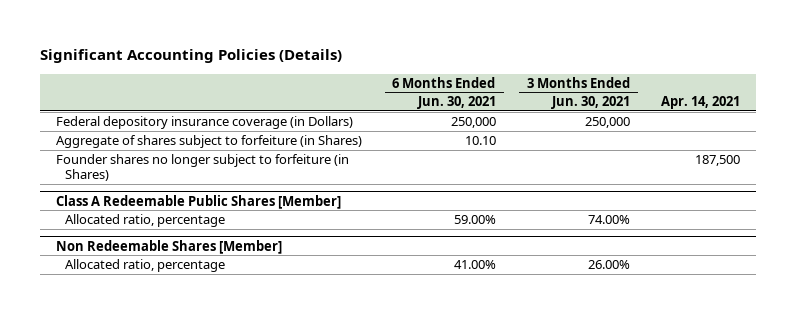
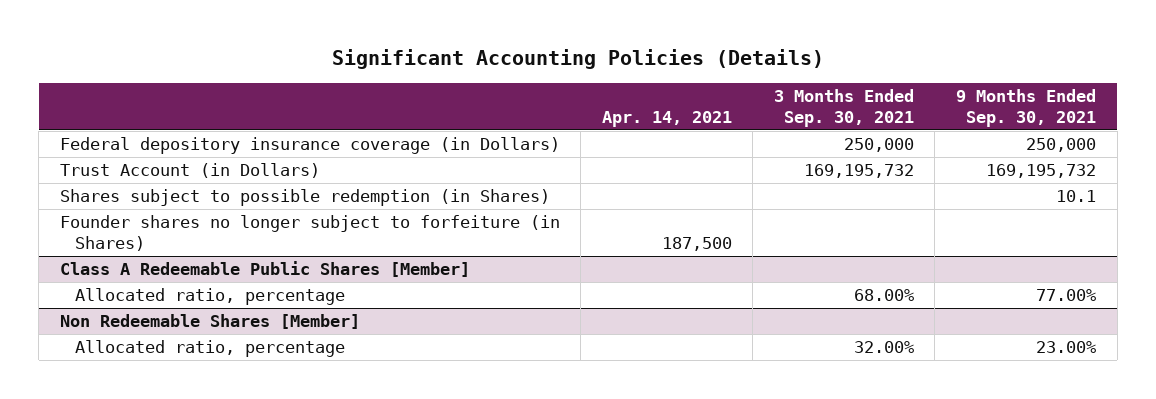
- | 6 Months Ended Jun. 30, 2021 | 3 Months Ended Jun. 30, 2021 | Apr. 14, 2021
+ | Apr. 14, 2021 | 3 Months Ended Sep. 30, 2021 | 9 Months Ended Sep. 30, 2021
- Aggregate of shares subject to forfeiture (in Shares) | 10.10 | |
+ Trust Account (in Dollars) | | 169,195,732 | 169,195,732
+ Shares subject to possible redemption (in Shares) | | | 10.1

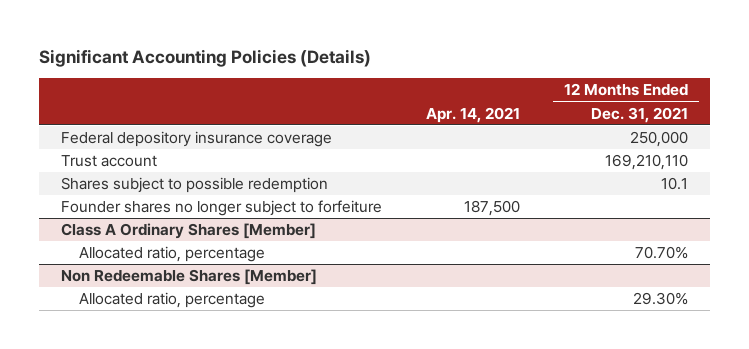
- | Apr. 14, 2021 | 3 Months Ended Sep. 30, 2021 | 9 Months Ended Sep. 30, 2021
+ | Apr. 14, 2021 | 12 Months Ended Dec. 31, 2021
- Federal depository insurance coverage (in Dollars) | | 250,000 | 250,000
- Trust Account (in Dollars) | | 169,195,732 | 169,195,732
- Shares subject to possible redemption (in Shares) | | | 10.1
- Founder shares no longer subject to forfeiture (in Shares) | 187,500 | |
- Class A Redeemable Public Shares [Member]
- Allocated ratio, percentage | | 68.00% | 77.00%
+ Federal depository insurance coverage | | 250,000
+ Trust account | | 169,210,110
+ Shares subject to possible redemption | | 10.1
+ Founder shares no longer subject to forfeiture | 187,500 |
+ Class A Ordinary Shares [Member]
+ Allocated ratio, percentage | | 70.70%

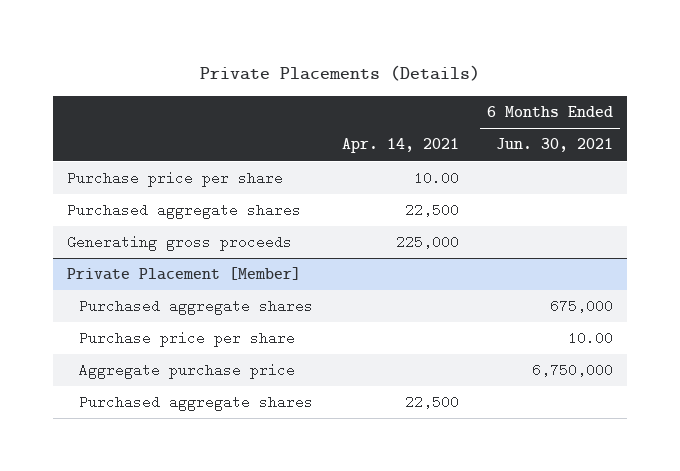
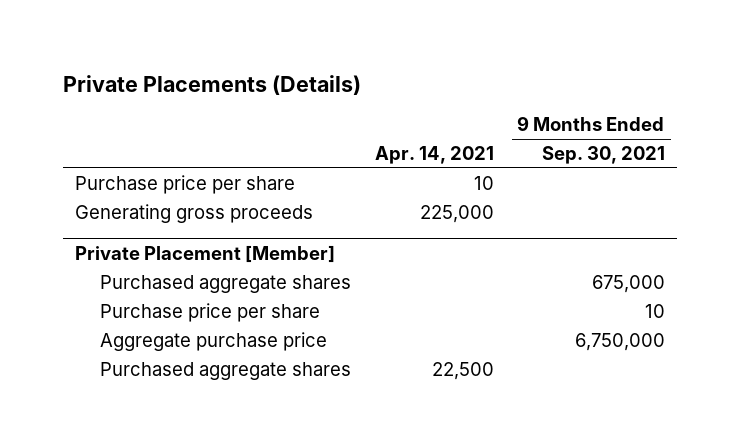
- | Apr. 14, 2021 | 6 Months Ended Jun. 30, 2021
+ | Apr. 14, 2021 | 9 Months Ended Sep. 30, 2021
- Purchase price per share | 10.00 |
- Purchased aggregate shares | 22,500 |
+ Purchase price per share | 10 |

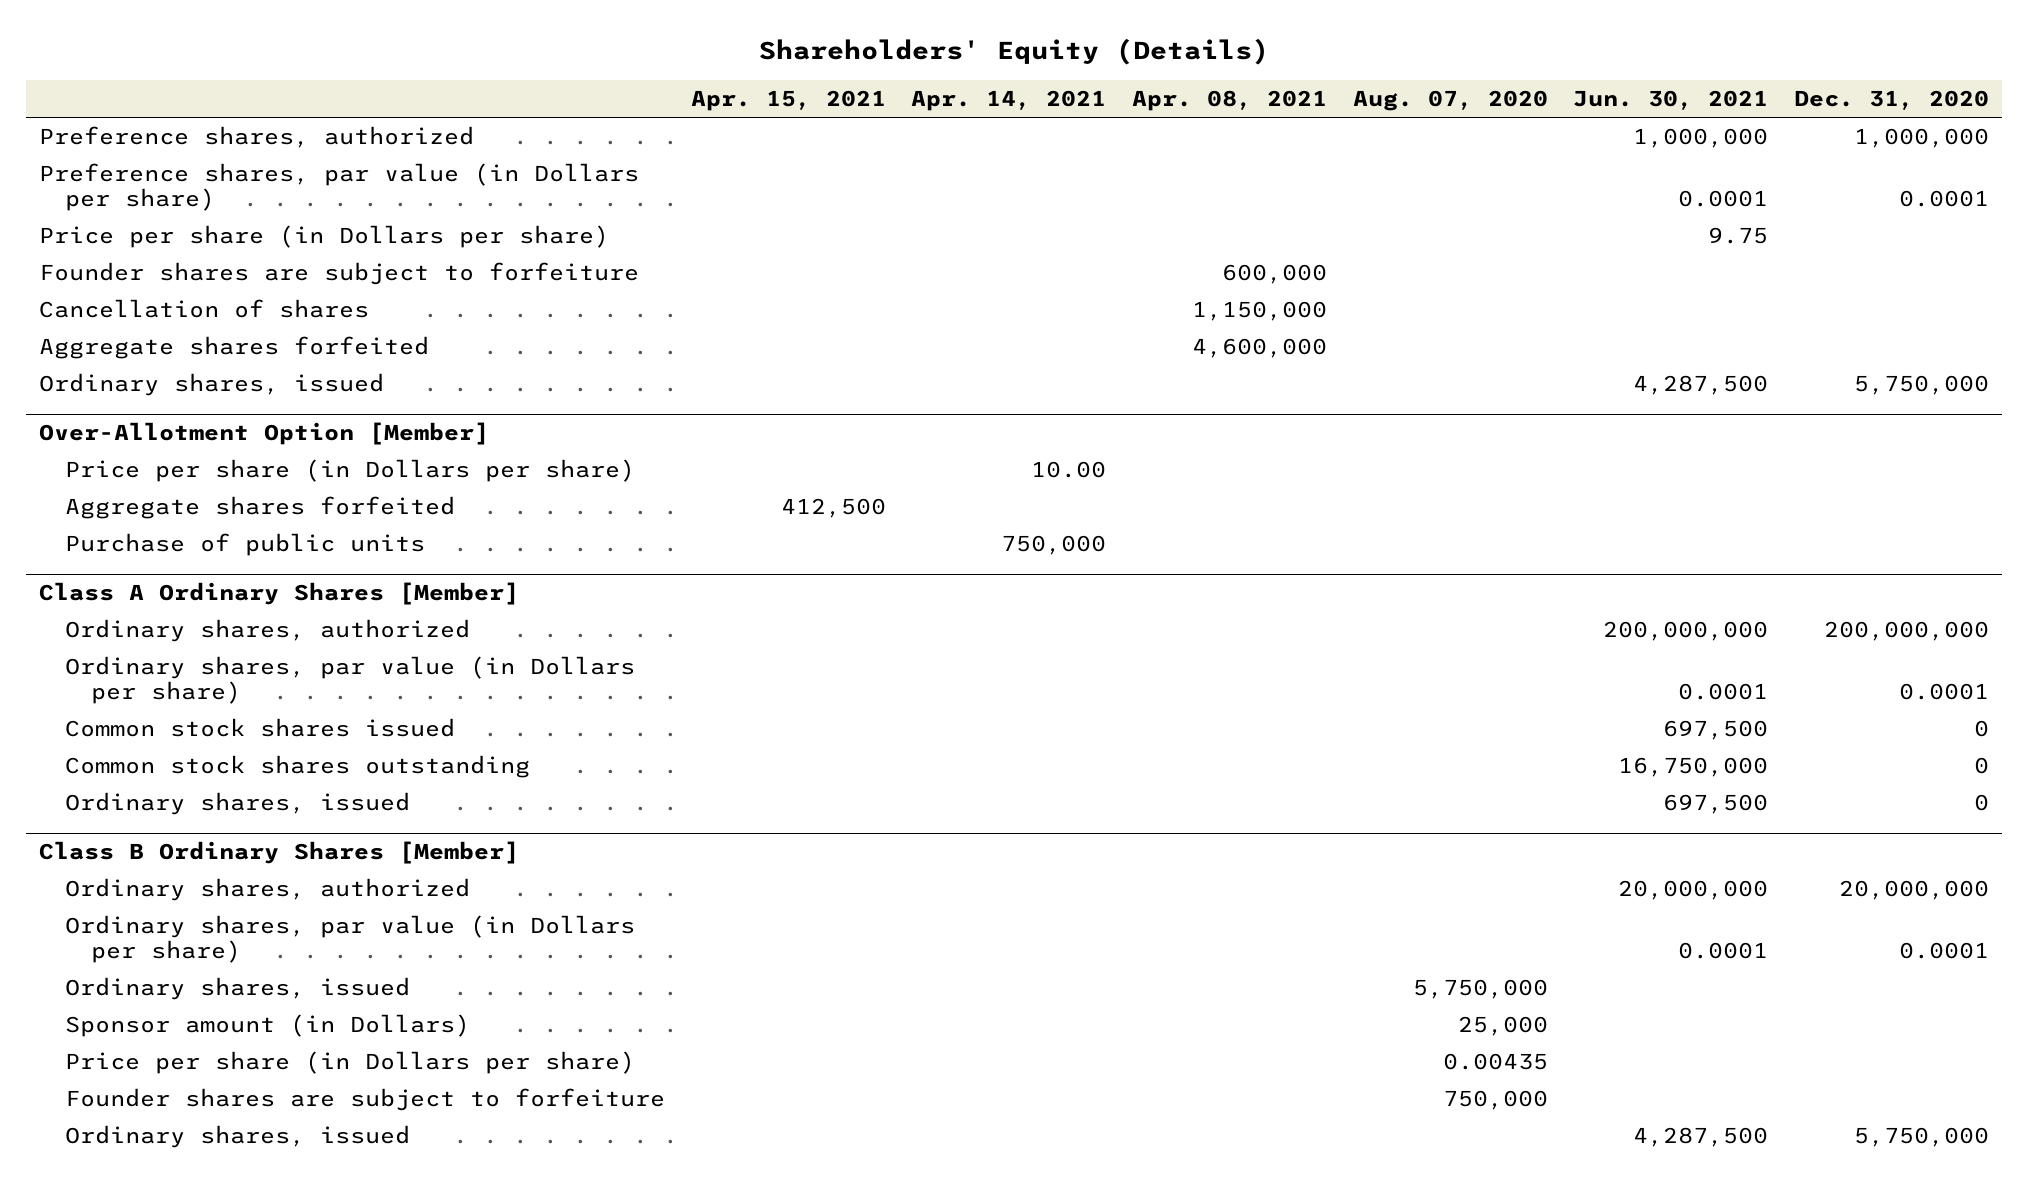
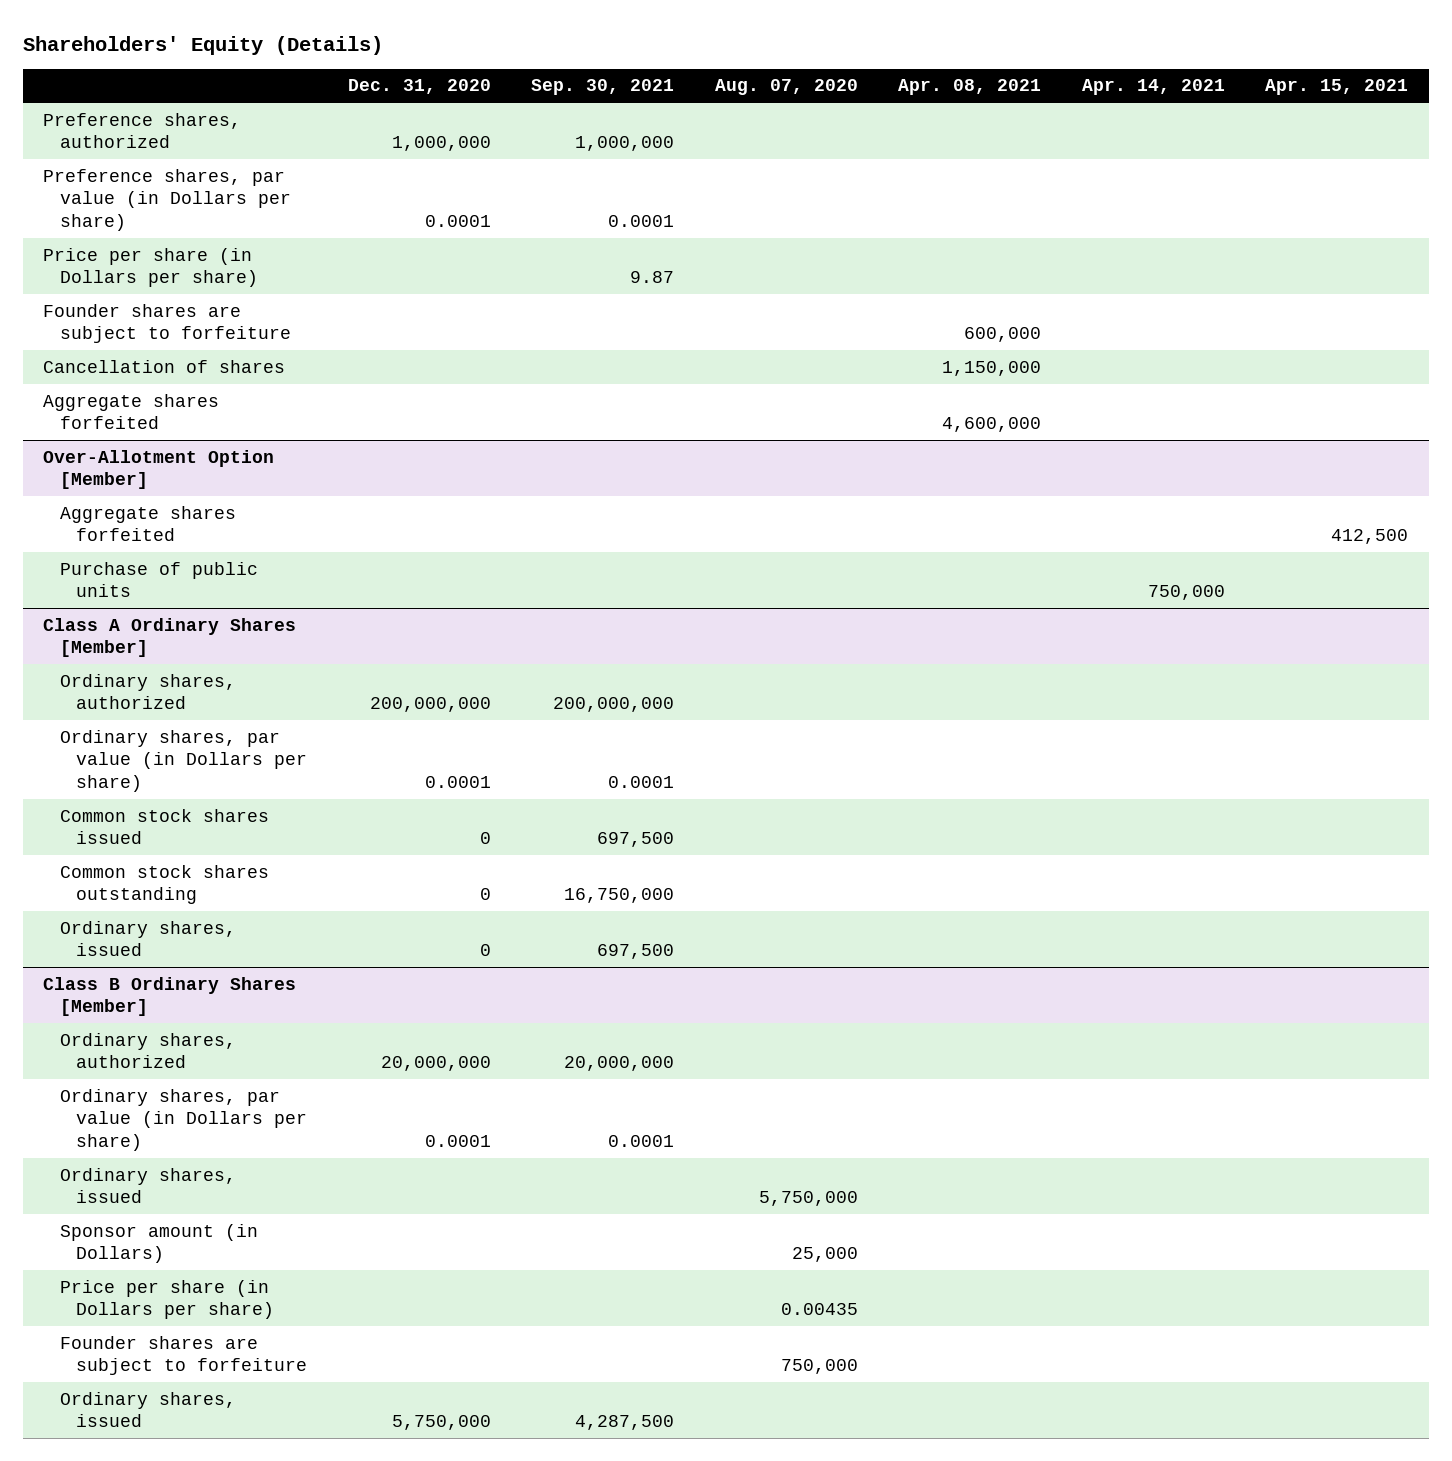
- | Apr. 15, 2021 | Apr. 14, 2021 | Apr. 08, 2021 | Aug. 07, 2020 | Jun. 30, 2021 | Dec. 31, 2020
+ | Dec. 31, 2020 | Sep. 30, 2021 | Aug. 07, 2020 | Apr. 08, 2021 | Apr. 14, 2021 | Apr. 15, 2021
- Ordinary shares, issued | | | | | 4,287,500 | 5,750,000
@ Over-Allotment Option [Member]
- Price per share (in Dollars per share) | | 10.00 | | | |

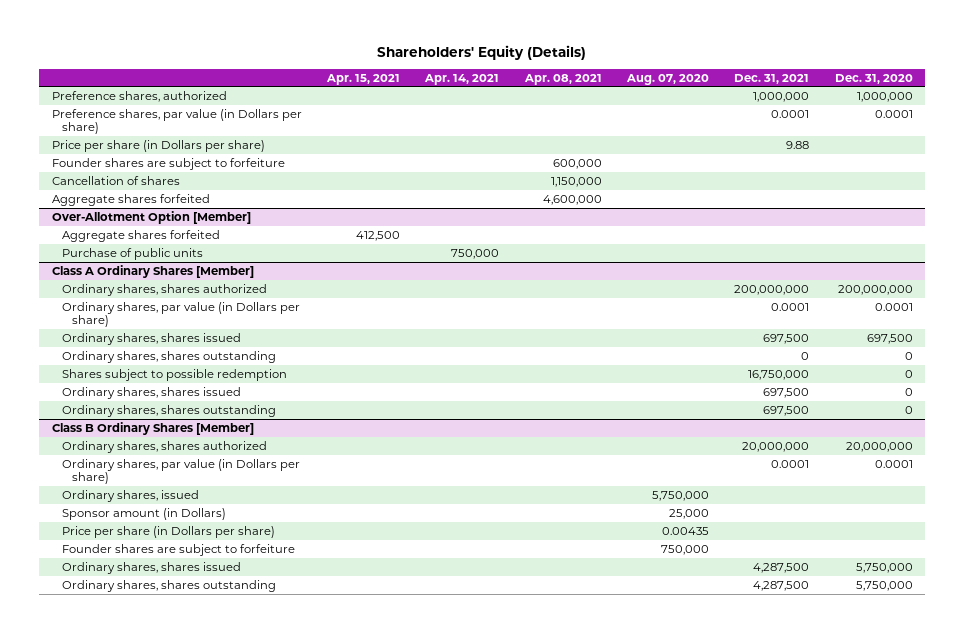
- | Dec. 31, 2020 | Sep. 30, 2021 | Aug. 07, 2020 | Apr. 08, 2021 | Apr. 14, 2021 | Apr. 15, 2021
+ | Apr. 15, 2021 | Apr. 14, 2021 | Apr. 08, 2021 | Aug. 07, 2020 | Dec. 31, 2021 | Dec. 31, 2020
@ Class A Ordinary Shares [Member]
- Ordinary shares, authorized | 200,000,000 | 200,000,000 | | | |
+ Ordinary shares, shares authorized | | | | | 200,000,000 | 200,000,000
- Common stock shares issued | 0 | 697,500 | | | |
- Common stock shares outstanding | 0 | 16,750,000 | | | |
- Ordinary shares, issued | 0 | 697,500 | | | |
+ Ordinary shares, shares issued | | | | | 697,500 | 697,500
+ Ordinary shares, shares outstanding | | | | | 0 | 0
+ Shares subject to possible redemption | | | | | 16,750,000 | 0
+ Ordinary shares, shares issued | | | | | 697,500 | 0
+ Ordinary shares, shares outstanding | | | | | 697,500 | 0
@ Class B Ordinary Shares [Member]
- Ordinary shares, authorized | 20,000,000 | 20,000,000 | | | |
+ Ordinary shares, shares authorized | | | | | 20,000,000 | 20,000,000
- Ordinary shares, issued | 5,750,000 | 4,287,500 | | | |
+ Ordinary shares, shares issued | | | | | 4,287,500 | 5,750,000
+ Ordinary shares, shares outstanding | | | | | 4,287,500 | 5,750,000

